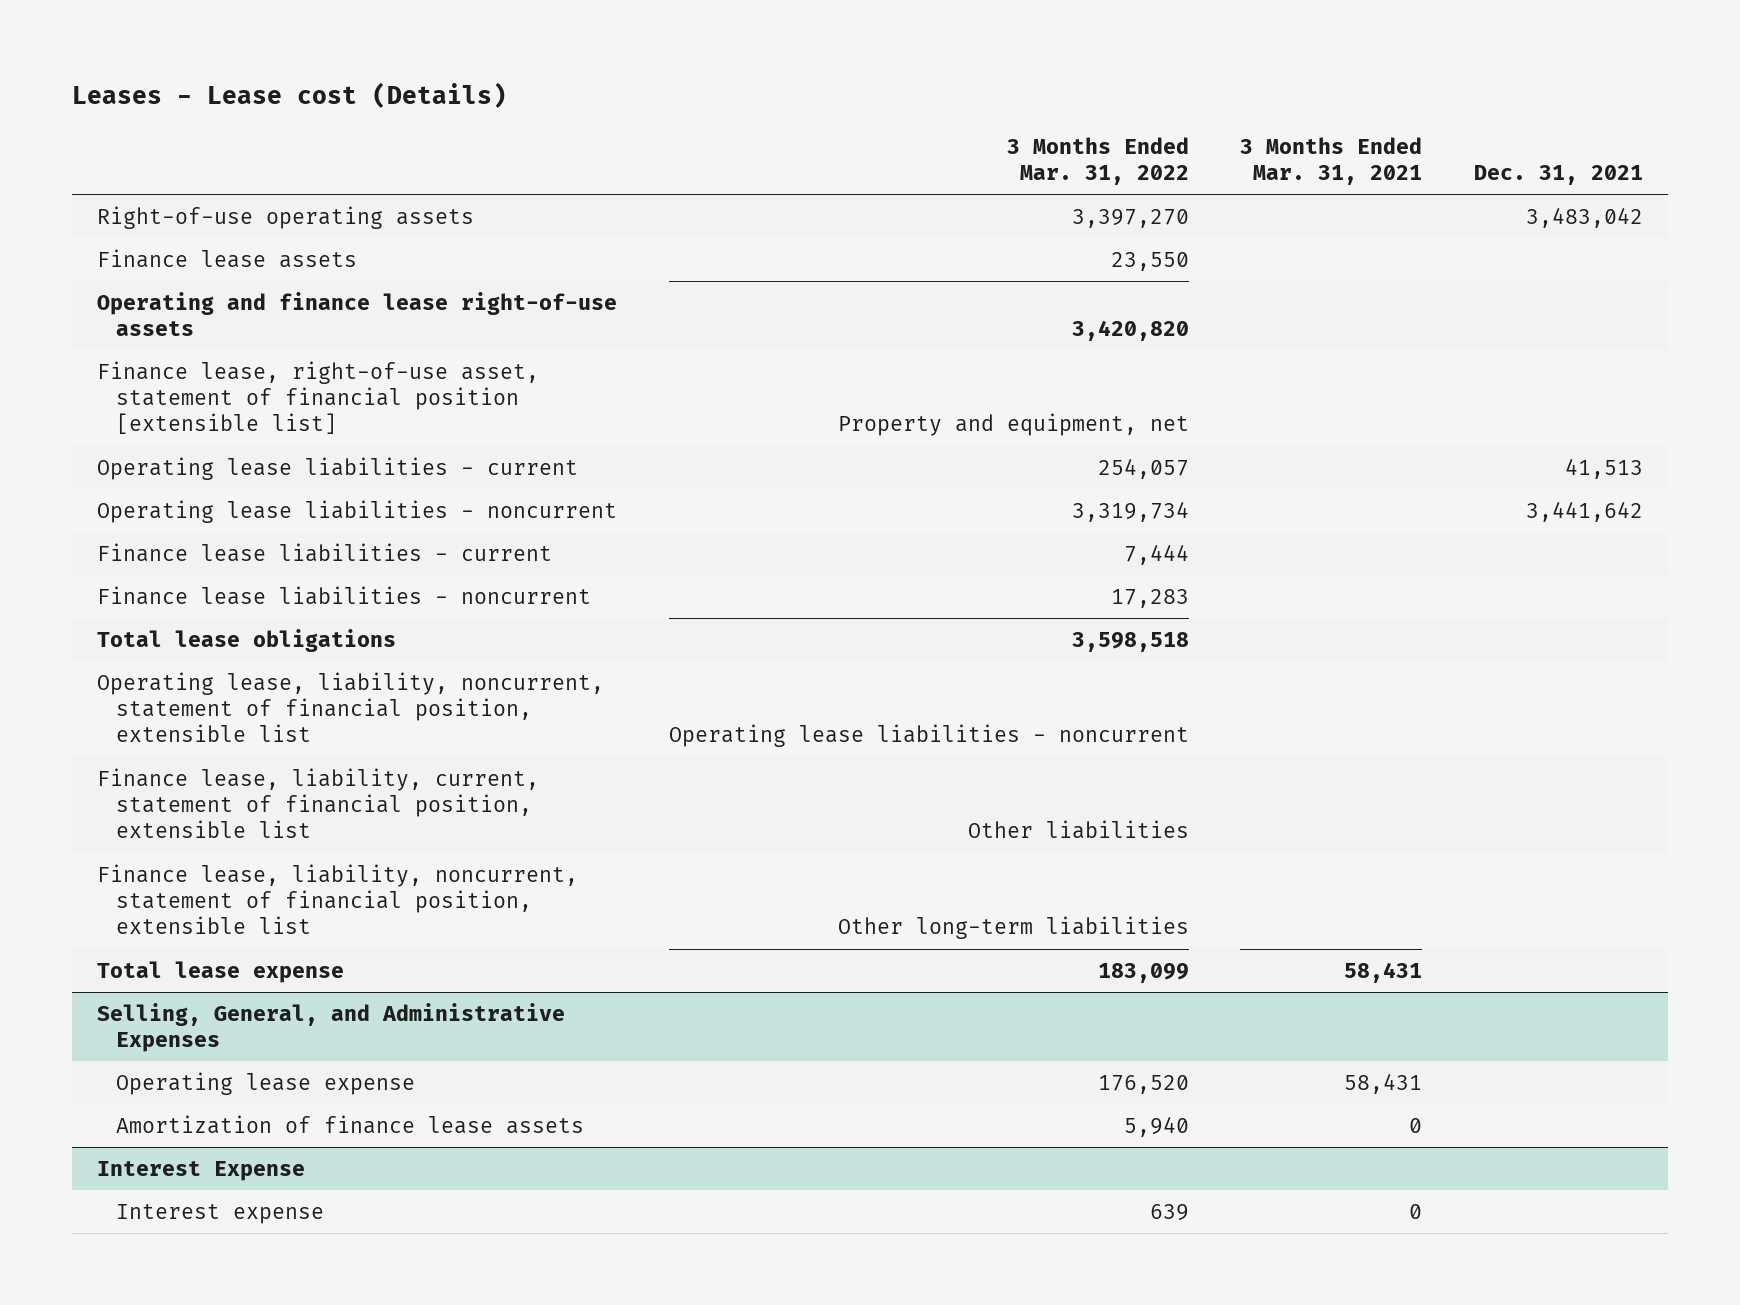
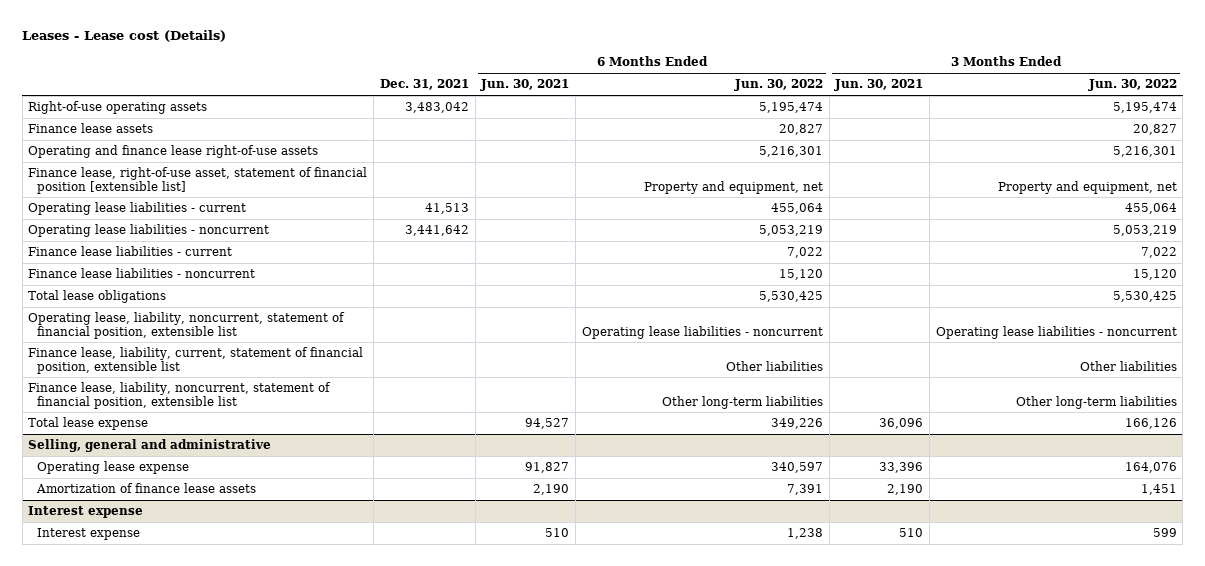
- | 3 Months Ended Mar. 31, 2022 | 3 Months Ended Mar. 31, 2021 | Dec. 31, 2021
+ | Dec. 31, 2021 | 6 Months Ended Jun. 30, 2021 | 6 Months Ended Jun. 30, 2022 | 3 Months Ended Jun. 30, 2021 | 3 Months Ended Jun. 30, 2022
- Selling, General, and Administrative Expenses
+ Selling, general and administrative
- Interest Expense
+ Interest expense

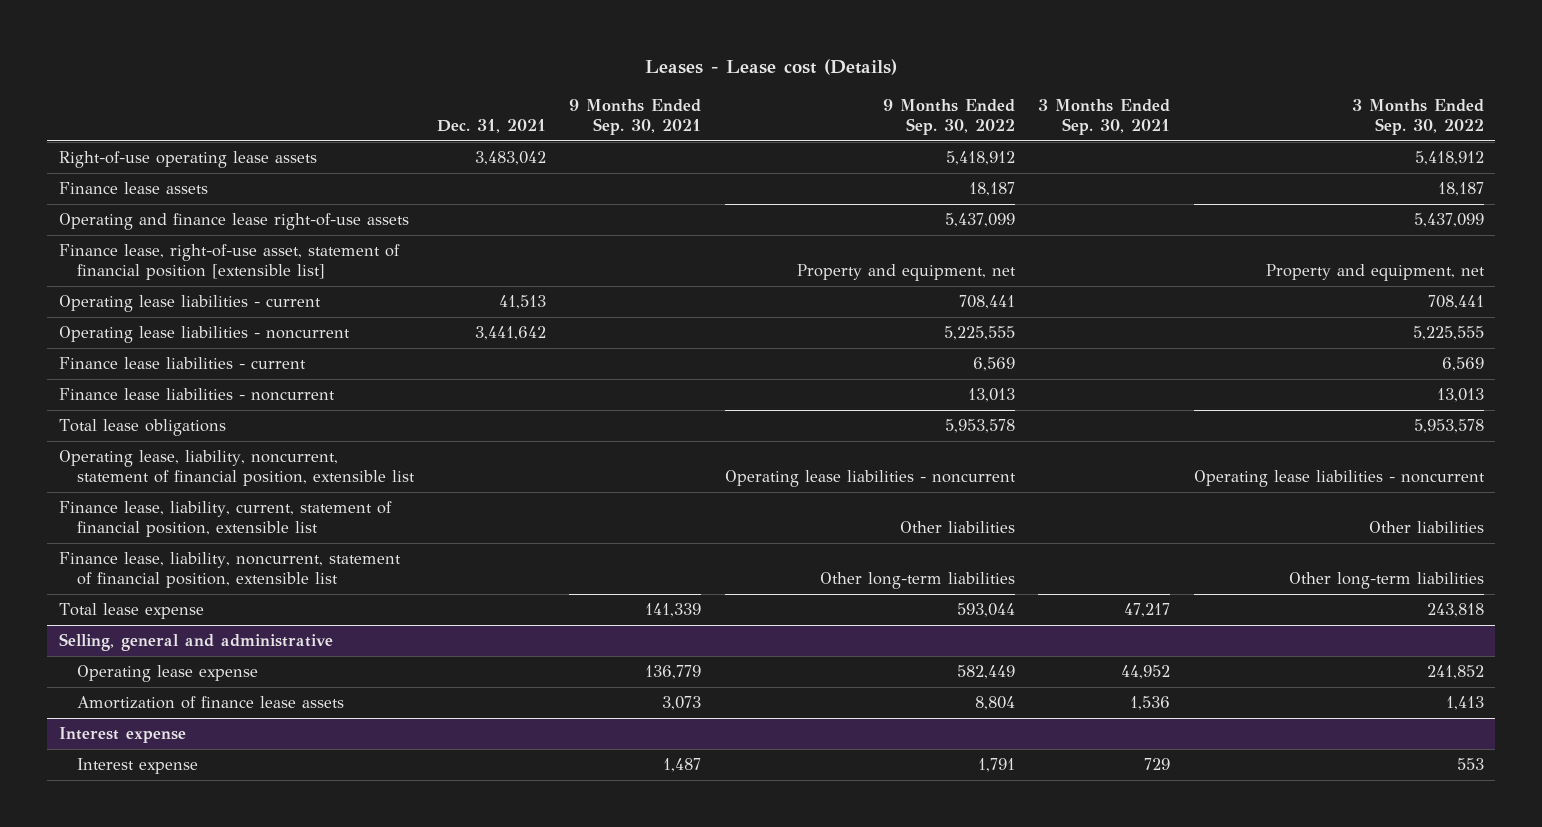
- | Dec. 31, 2021 | 6 Months Ended Jun. 30, 2021 | 6 Months Ended Jun. 30, 2022 | 3 Months Ended Jun. 30, 2021 | 3 Months Ended Jun. 30, 2022
+ | Dec. 31, 2021 | 9 Months Ended Sep. 30, 2021 | 9 Months Ended Sep. 30, 2022 | 3 Months Ended Sep. 30, 2021 | 3 Months Ended Sep. 30, 2022
- Right-of-use operating assets | 3,483,042 | | 5,195,474 | | 5,195,474
+ Right-of-use operating lease assets | 3,483,042 | | 5,418,912 | | 5,418,912

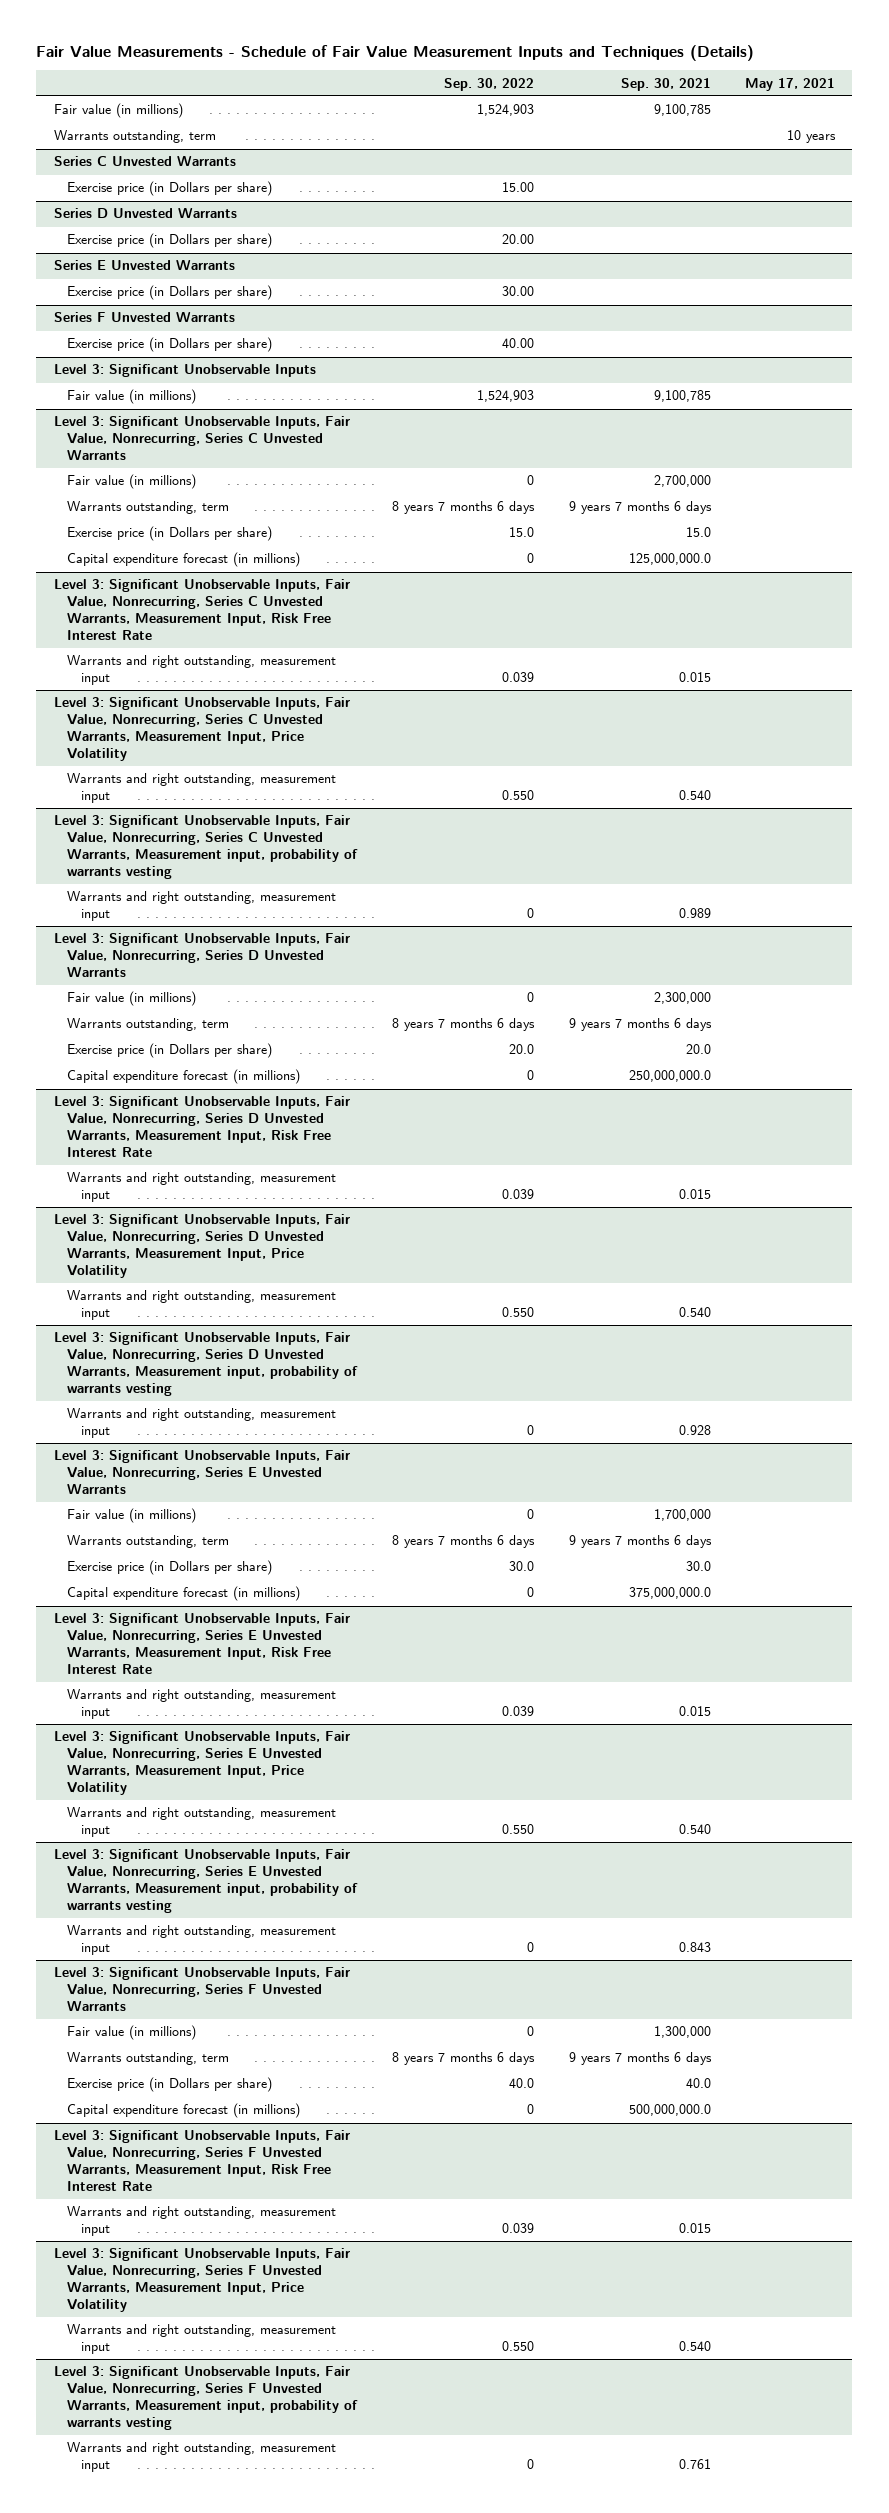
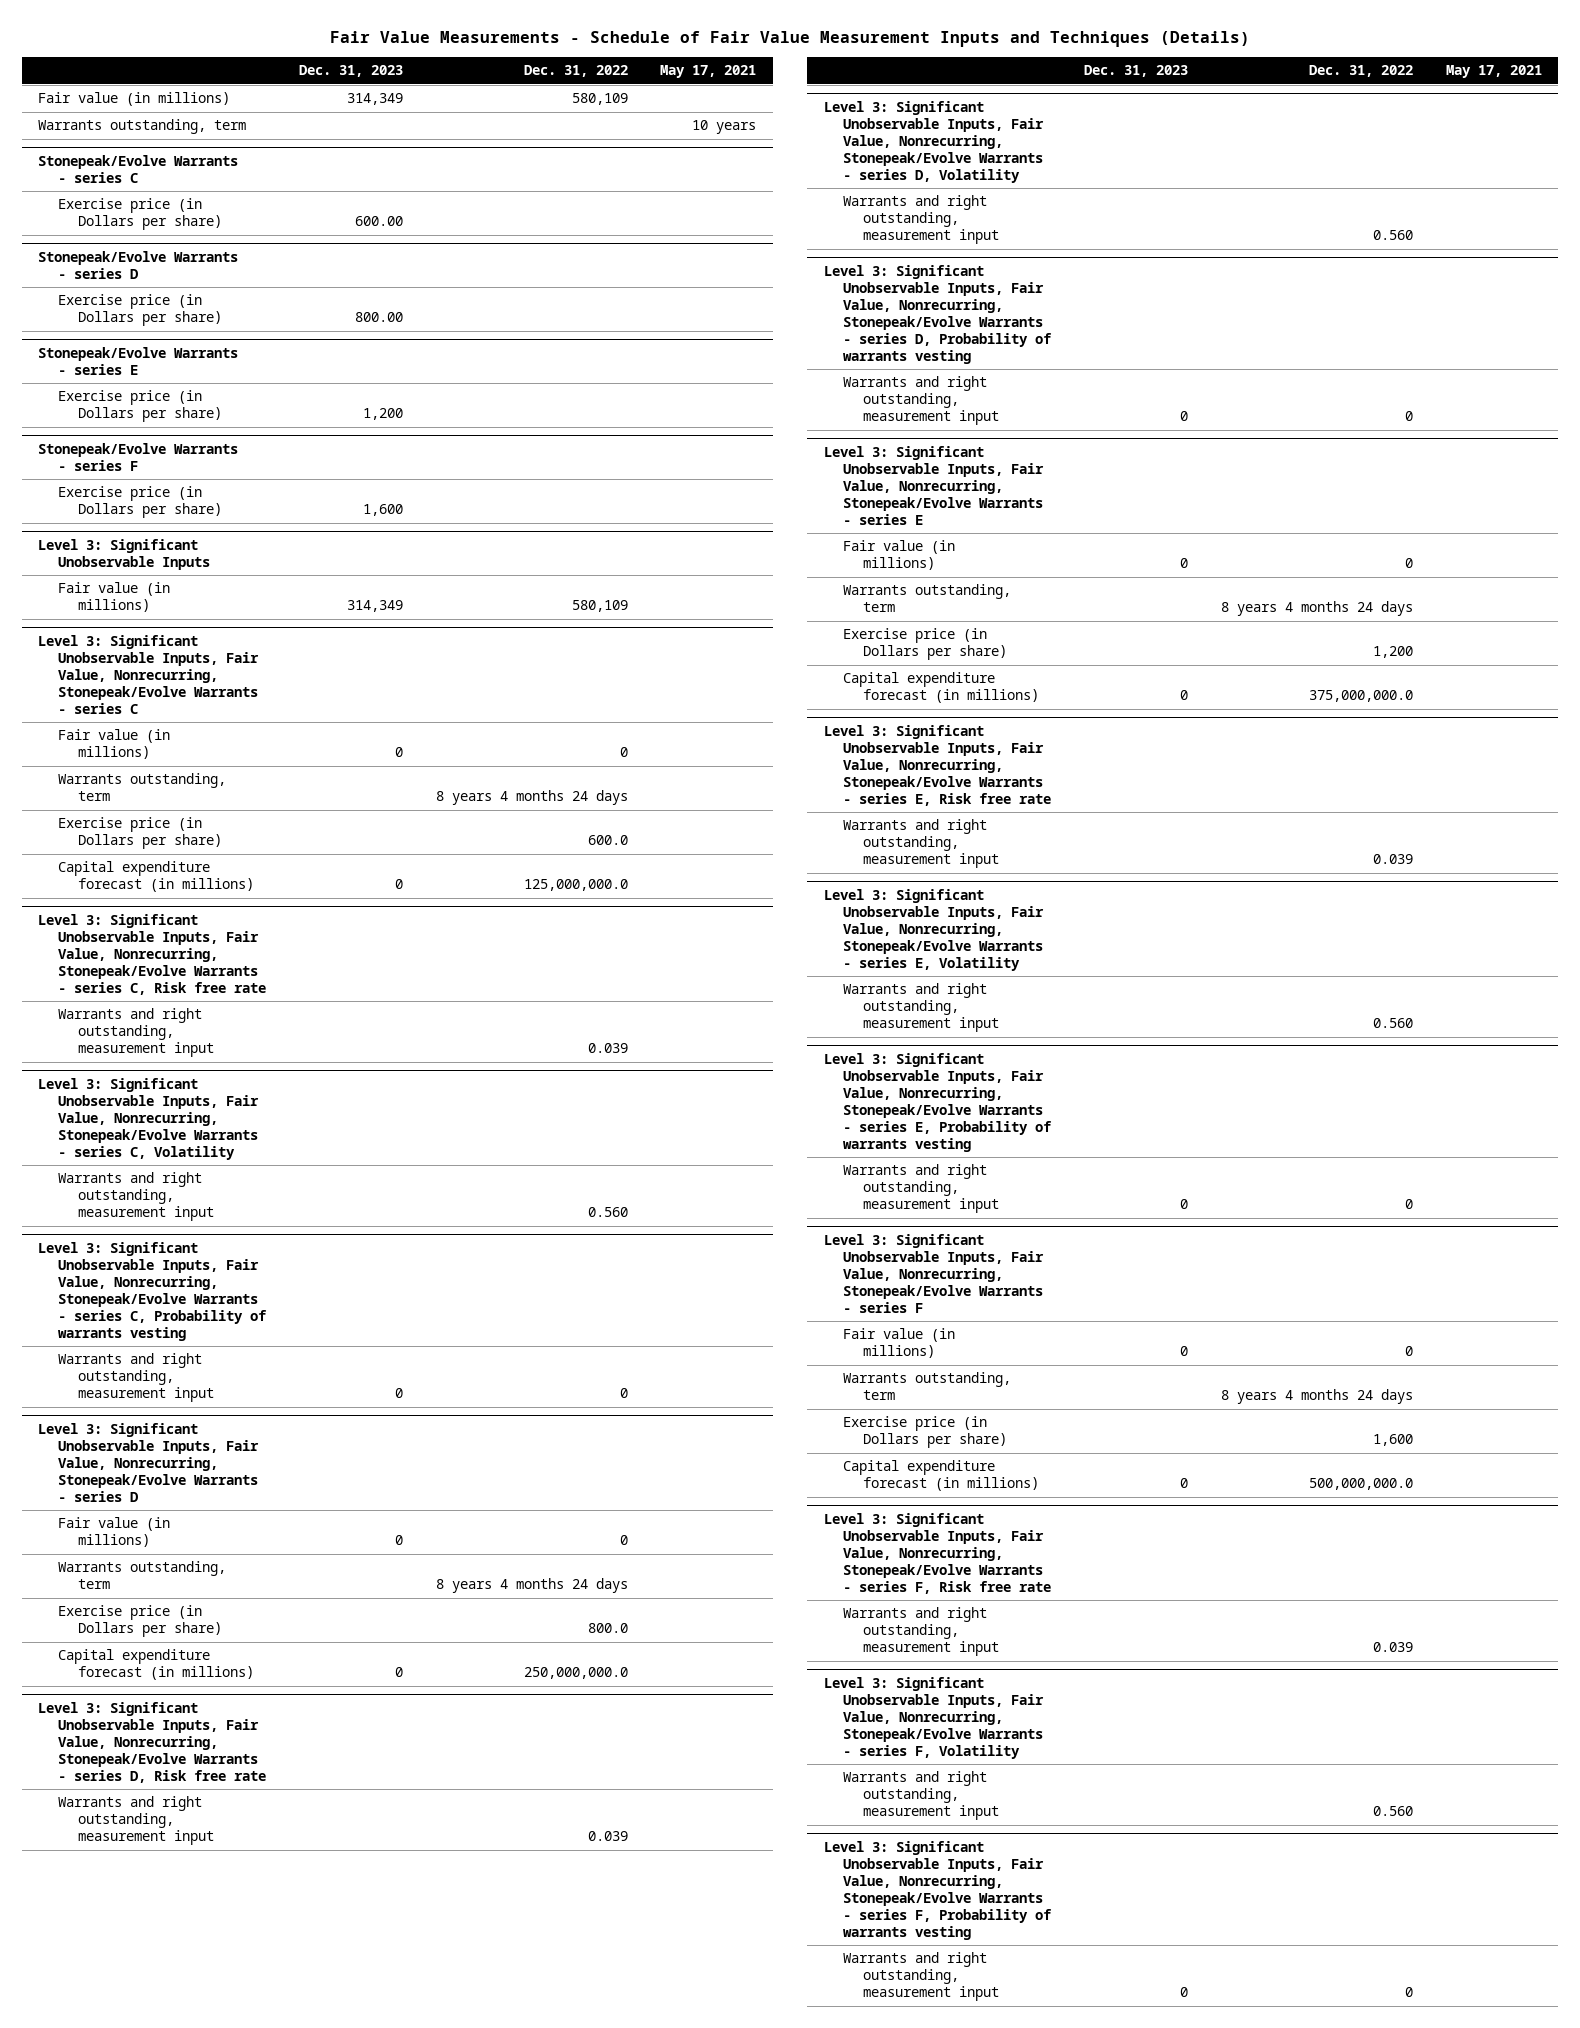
- | Sep. 30, 2022 | Sep. 30, 2021 | May 17, 2021
+ | Dec. 31, 2023 | Dec. 31, 2022 | May 17, 2021
- Series C Unvested Warrants
+ Stonepeak/Evolve Warrants - series C
- Series D Unvested Warrants
+ Stonepeak/Evolve Warrants - series D
- Series E Unvested Warrants
+ Stonepeak/Evolve Warrants - series E
- Series F Unvested Warrants
+ Stonepeak/Evolve Warrants - series F
- Level 3: Significant Unobservable Inputs, Fair Value, Nonrecurring, Series C Unvested Warrants
+ Level 3: Significant Unobservable Inputs, Fair Value, Nonrecurring, Stonepeak/Evolve Warrants - series C
- Level 3: Significant Unobservable Inputs, Fair Value, Nonrecurring, Series C Unvested Warrants, Measurement Input, Risk Free Interest Rate
+ Level 3: Significant Unobservable Inputs, Fair Value, Nonrecurring, Stonepeak/Evolve Warrants - series C, Risk free rate
- Level 3: Significant Unobservable Inputs, Fair Value, Nonrecurring, Series C Unvested Warrants, Measurement Input, Price Volatility
+ Level 3: Significant Unobservable Inputs, Fair Value, Nonrecurring, Stonepeak/Evolve Warrants - series C, Volatility
- Level 3: Significant Unobservable Inputs, Fair Value, Nonrecurring, Series C Unvested Warrants, Measurement input, probability of warrants vesting
+ Level 3: Significant Unobservable Inputs, Fair Value, Nonrecurring, Stonepeak/Evolve Warrants - series C, Probability of warrants vesting
- Level 3: Significant Unobservable Inputs, Fair Value, Nonrecurring, Series D Unvested Warrants
+ Level 3: Significant Unobservable Inputs, Fair Value, Nonrecurring, Stonepeak/Evolve Warrants - series D
- Level 3: Significant Unobservable Inputs, Fair Value, Nonrecurring, Series D Unvested Warrants, Measurement Input, Risk Free Interest Rate
+ Level 3: Significant Unobservable Inputs, Fair Value, Nonrecurring, Stonepeak/Evolve Warrants - series D, Risk free rate
- Level 3: Significant Unobservable Inputs, Fair Value, Nonrecurring, Series D Unvested Warrants, Measurement Input, Price Volatility
+ Level 3: Significant Unobservable Inputs, Fair Value, Nonrecurring, Stonepeak/Evolve Warrants - series D, Volatility
- Level 3: Significant Unobservable Inputs, Fair Value, Nonrecurring, Series D Unvested Warrants, Measurement input, probability of warrants vesting
+ Level 3: Significant Unobservable Inputs, Fair Value, Nonrecurring, Stonepeak/Evolve Warrants - series D, Probability of warrants vesting
- Level 3: Significant Unobservable Inputs, Fair Value, Nonrecurring, Series E Unvested Warrants
+ Level 3: Significant Unobservable Inputs, Fair Value, Nonrecurring, Stonepeak/Evolve Warrants - series E
- Level 3: Significant Unobservable Inputs, Fair Value, Nonrecurring, Series E Unvested Warrants, Measurement Input, Risk Free Interest Rate
+ Level 3: Significant Unobservable Inputs, Fair Value, Nonrecurring, Stonepeak/Evolve Warrants - series E, Risk free rate
- Level 3: Significant Unobservable Inputs, Fair Value, Nonrecurring, Series E Unvested Warrants, Measurement Input, Price Volatility
+ Level 3: Significant Unobservable Inputs, Fair Value, Nonrecurring, Stonepeak/Evolve Warrants - series E, Volatility
- Level 3: Significant Unobservable Inputs, Fair Value, Nonrecurring, Series E Unvested Warrants, Measurement input, probability of warrants vesting
+ Level 3: Significant Unobservable Inputs, Fair Value, Nonrecurring, Stonepeak/Evolve Warrants - series E, Probability of warrants vesting
- Level 3: Significant Unobservable Inputs, Fair Value, Nonrecurring, Series F Unvested Warrants
+ Level 3: Significant Unobservable Inputs, Fair Value, Nonrecurring, Stonepeak/Evolve Warrants - series F
- Level 3: Significant Unobservable Inputs, Fair Value, Nonrecurring, Series F Unvested Warrants, Measurement Input, Risk Free Interest Rate
+ Level 3: Significant Unobservable Inputs, Fair Value, Nonrecurring, Stonepeak/Evolve Warrants - series F, Risk free rate
- Level 3: Significant Unobservable Inputs, Fair Value, Nonrecurring, Series F Unvested Warrants, Measurement Input, Price Volatility
+ Level 3: Significant Unobservable Inputs, Fair Value, Nonrecurring, Stonepeak/Evolve Warrants - series F, Volatility
- Level 3: Significant Unobservable Inputs, Fair Value, Nonrecurring, Series F Unvested Warrants, Measurement input, probability of warrants vesting
+ Level 3: Significant Unobservable Inputs, Fair Value, Nonrecurring, Stonepeak/Evolve Warrants - series F, Probability of warrants vesting

